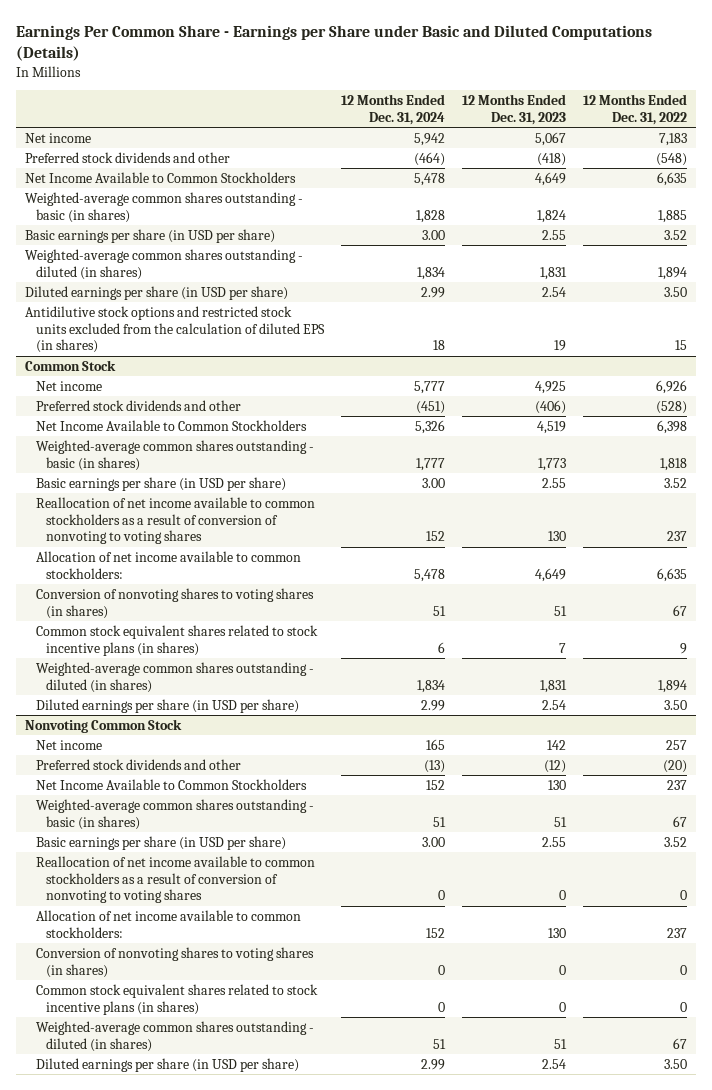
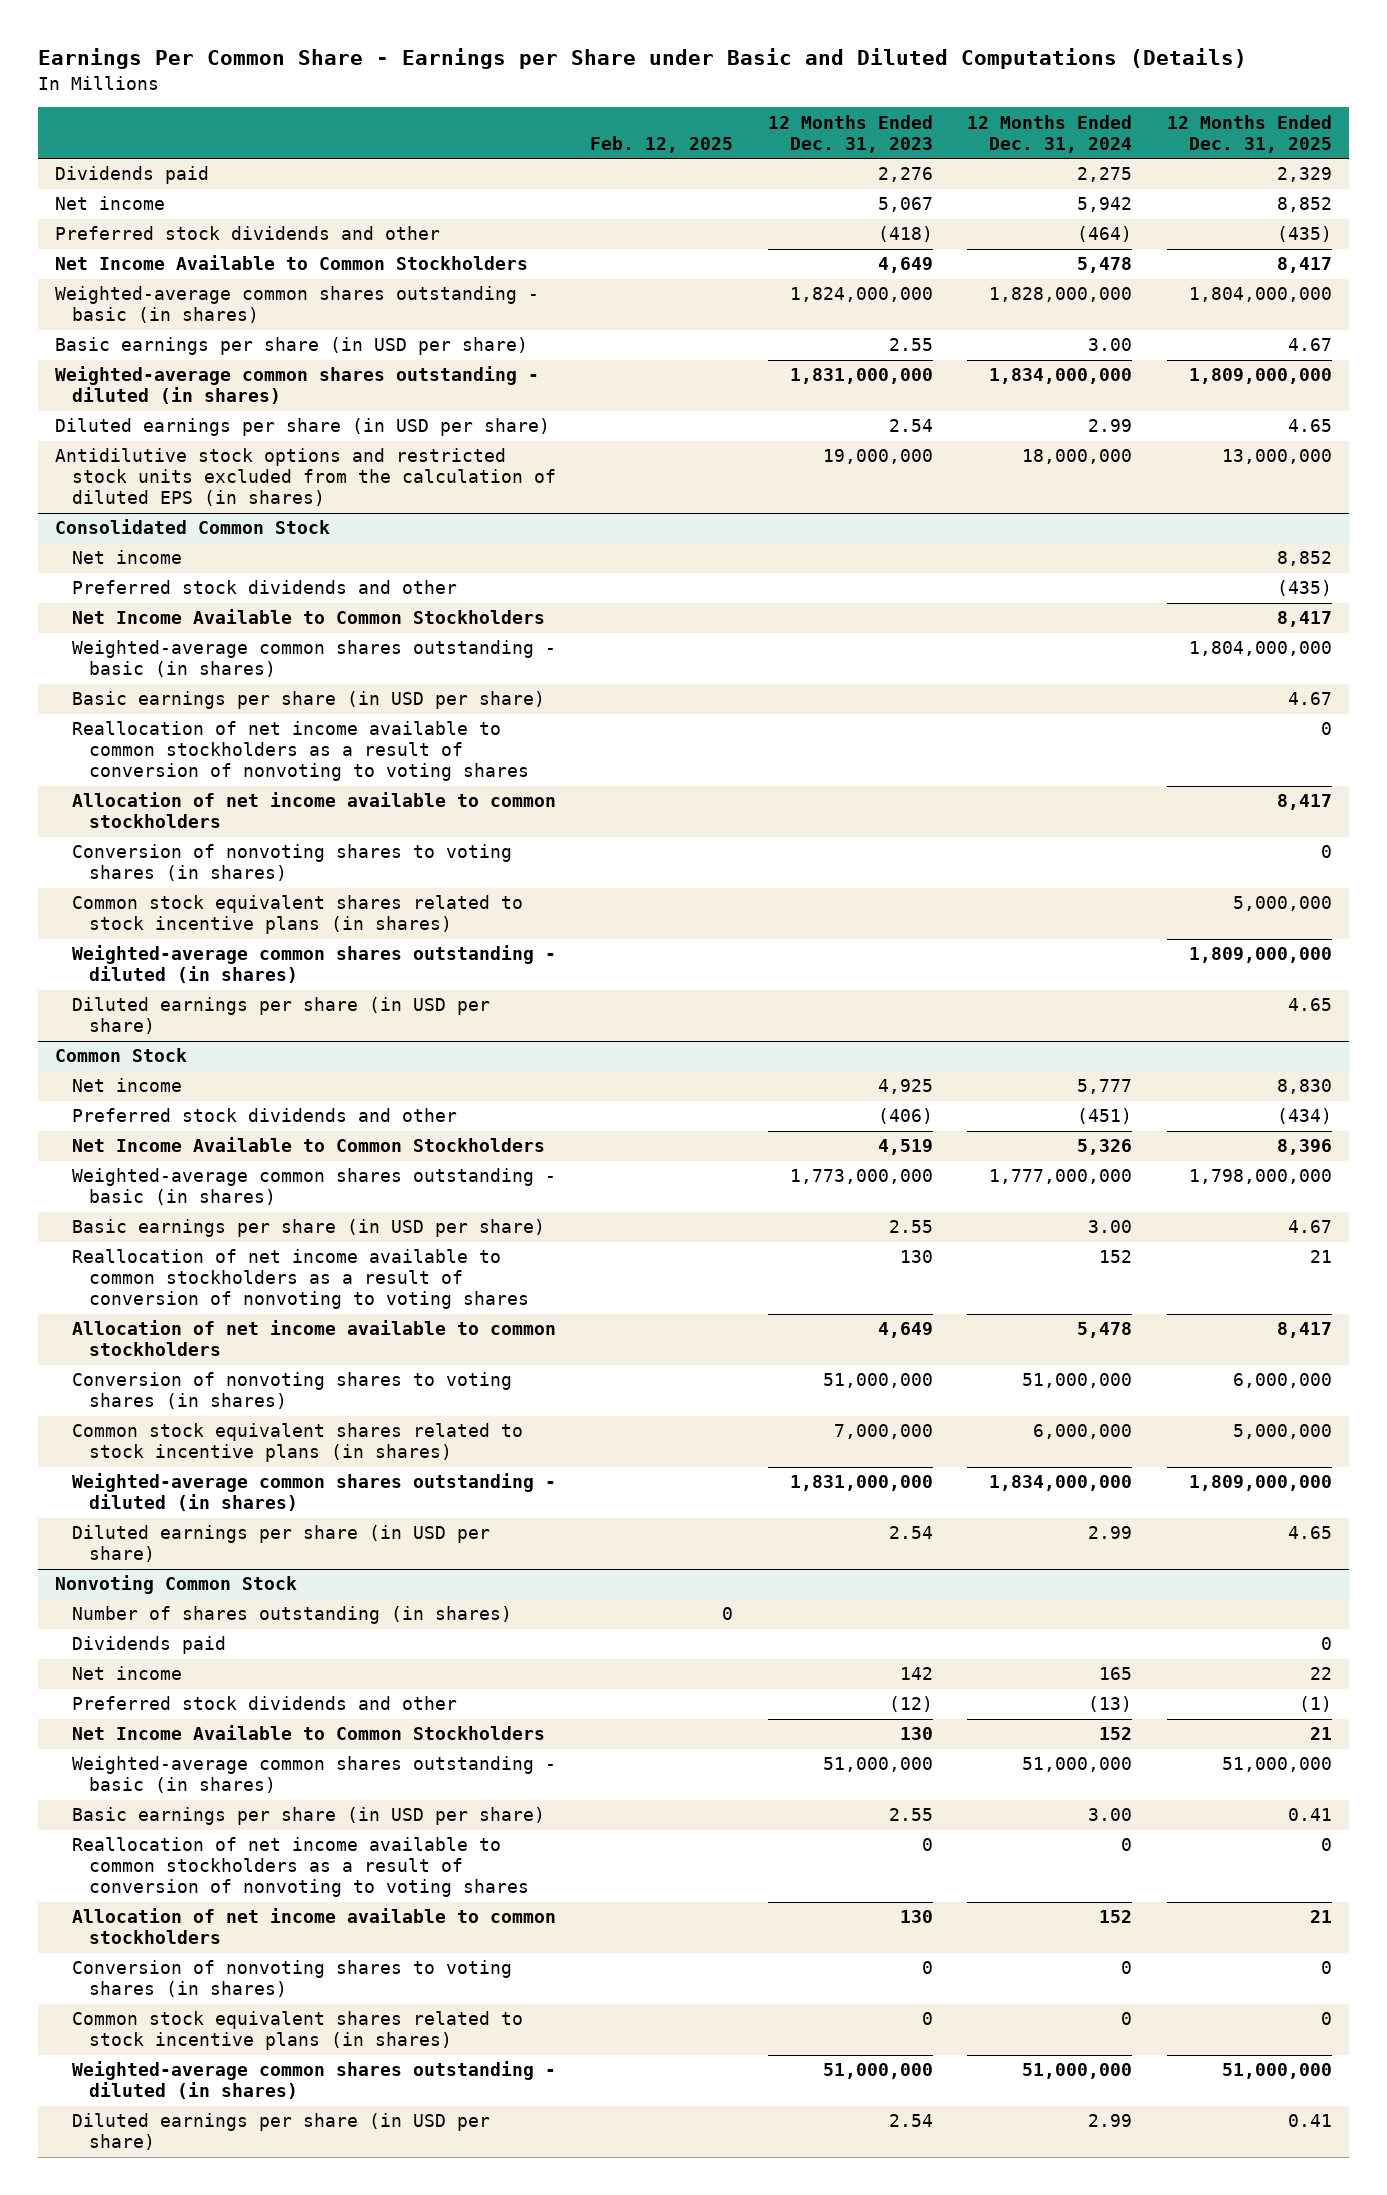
- | 12 Months Ended Dec. 31, 2024 | 12 Months Ended Dec. 31, 2023 | 12 Months Ended Dec. 31, 2022
+ | Feb. 12, 2025 | 12 Months Ended Dec. 31, 2023 | 12 Months Ended Dec. 31, 2024 | 12 Months Ended Dec. 31, 2025
+ Dividends paid | | 2,276 | 2,275 | 2,329
- Weighted-average common shares outstanding - basic (in shares) | 1,828 | 1,824 | 1,885
+ Weighted-average common shares outstanding - basic (in shares) | | 1,824,000,000 | 1,828,000,000 | 1,804,000,000
- Weighted-average common shares outstanding - diluted (in shares) | 1,834 | 1,831 | 1,894
+ Weighted-average common shares outstanding - diluted (in shares) | | 1,831,000,000 | 1,834,000,000 | 1,809,000,000
- Antidilutive stock options and restricted stock units excluded from the calculation of diluted EPS (in shares) | 18 | 19 | 15
+ Antidilutive stock options and restricted stock units excluded from the calculation of diluted EPS (in shares) | | 19,000,000 | 18,000,000 | 13,000,000
+ Consolidated Common Stock
+ Net income | | | | 8,852
+ Preferred stock dividends and other | | | | (435)
+ Net Income Available to Common Stockholders | | | | 8,417
+ Weighted-average common shares outstanding - basic (in shares) | | | | 1,804,000,000
+ Basic earnings per share (in USD per share) | | | | 4.67
+ Reallocation of net income available to common stockholders as a result of conversion of nonvoting to voting shares | | | | 0
+ Allocation of net income available to common stockholders | | | | 8,417
+ Conversion of nonvoting shares to voting shares (in shares) | | | | 0
+ Common stock equivalent shares related to stock incentive plans (in shares) | | | | 5,000,000
+ Weighted-average common shares outstanding - diluted (in shares) | | | | 1,809,000,000
+ Diluted earnings per share (in USD per share) | | | | 4.65
@ Common Stock
- Weighted-average common shares outstanding - basic (in shares) | 1,777 | 1,773 | 1,818
+ Weighted-average common shares outstanding - basic (in shares) | | 1,773,000,000 | 1,777,000,000 | 1,798,000,000
- Allocation of net income available to common stockholders: | 5,478 | 4,649 | 6,635
- Conversion of nonvoting shares to voting shares (in shares) | 51 | 51 | 67
- Common stock equivalent shares related to stock incentive plans (in shares) | 6 | 7 | 9
- Weighted-average common shares outstanding - diluted (in shares) | 1,834 | 1,831 | 1,894
+ Allocation of net income available to common stockholders | | 4,649 | 5,478 | 8,417
+ Conversion of nonvoting shares to voting shares (in shares) | | 51,000,000 | 51,000,000 | 6,000,000
+ Common stock equivalent shares related to stock incentive plans (in shares) | | 7,000,000 | 6,000,000 | 5,000,000
+ Weighted-average common shares outstanding - diluted (in shares) | | 1,831,000,000 | 1,834,000,000 | 1,809,000,000
@ Nonvoting Common Stock
+ Number of shares outstanding (in shares) | 0 | | |
+ Dividends paid | | | | 0
- Weighted-average common shares outstanding - basic (in shares) | 51 | 51 | 67
+ Weighted-average common shares outstanding - basic (in shares) | | 51,000,000 | 51,000,000 | 51,000,000
- Allocation of net income available to common stockholders: | 152 | 130 | 237
+ Allocation of net income available to common stockholders | | 130 | 152 | 21
- Weighted-average common shares outstanding - diluted (in shares) | 51 | 51 | 67
+ Weighted-average common shares outstanding - diluted (in shares) | | 51,000,000 | 51,000,000 | 51,000,000

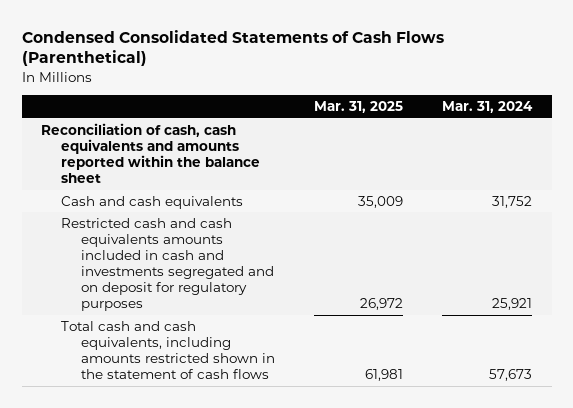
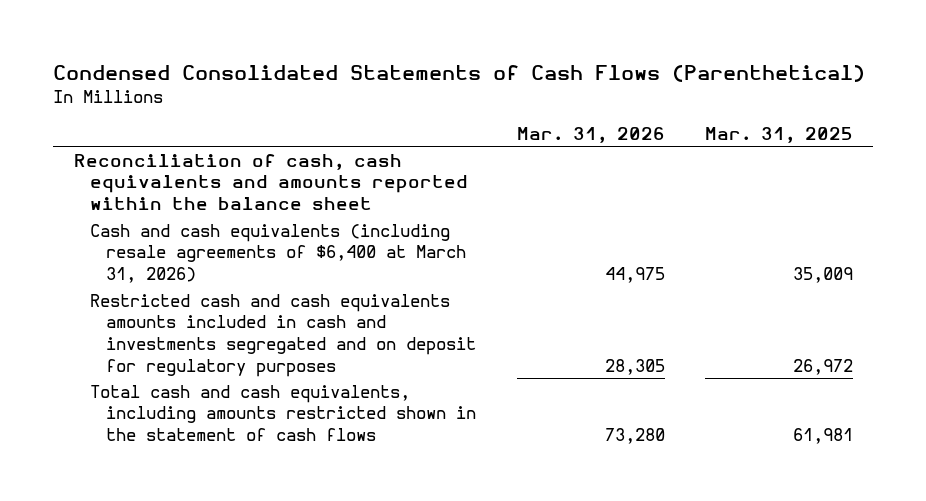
- | Mar. 31, 2025 | Mar. 31, 2024
+ | Mar. 31, 2026 | Mar. 31, 2025
- Cash and cash equivalents | 35,009 | 31,752
+ Cash and cash equivalents (including resale agreements of $6,400 at March 31, 2026) | 44,975 | 35,009

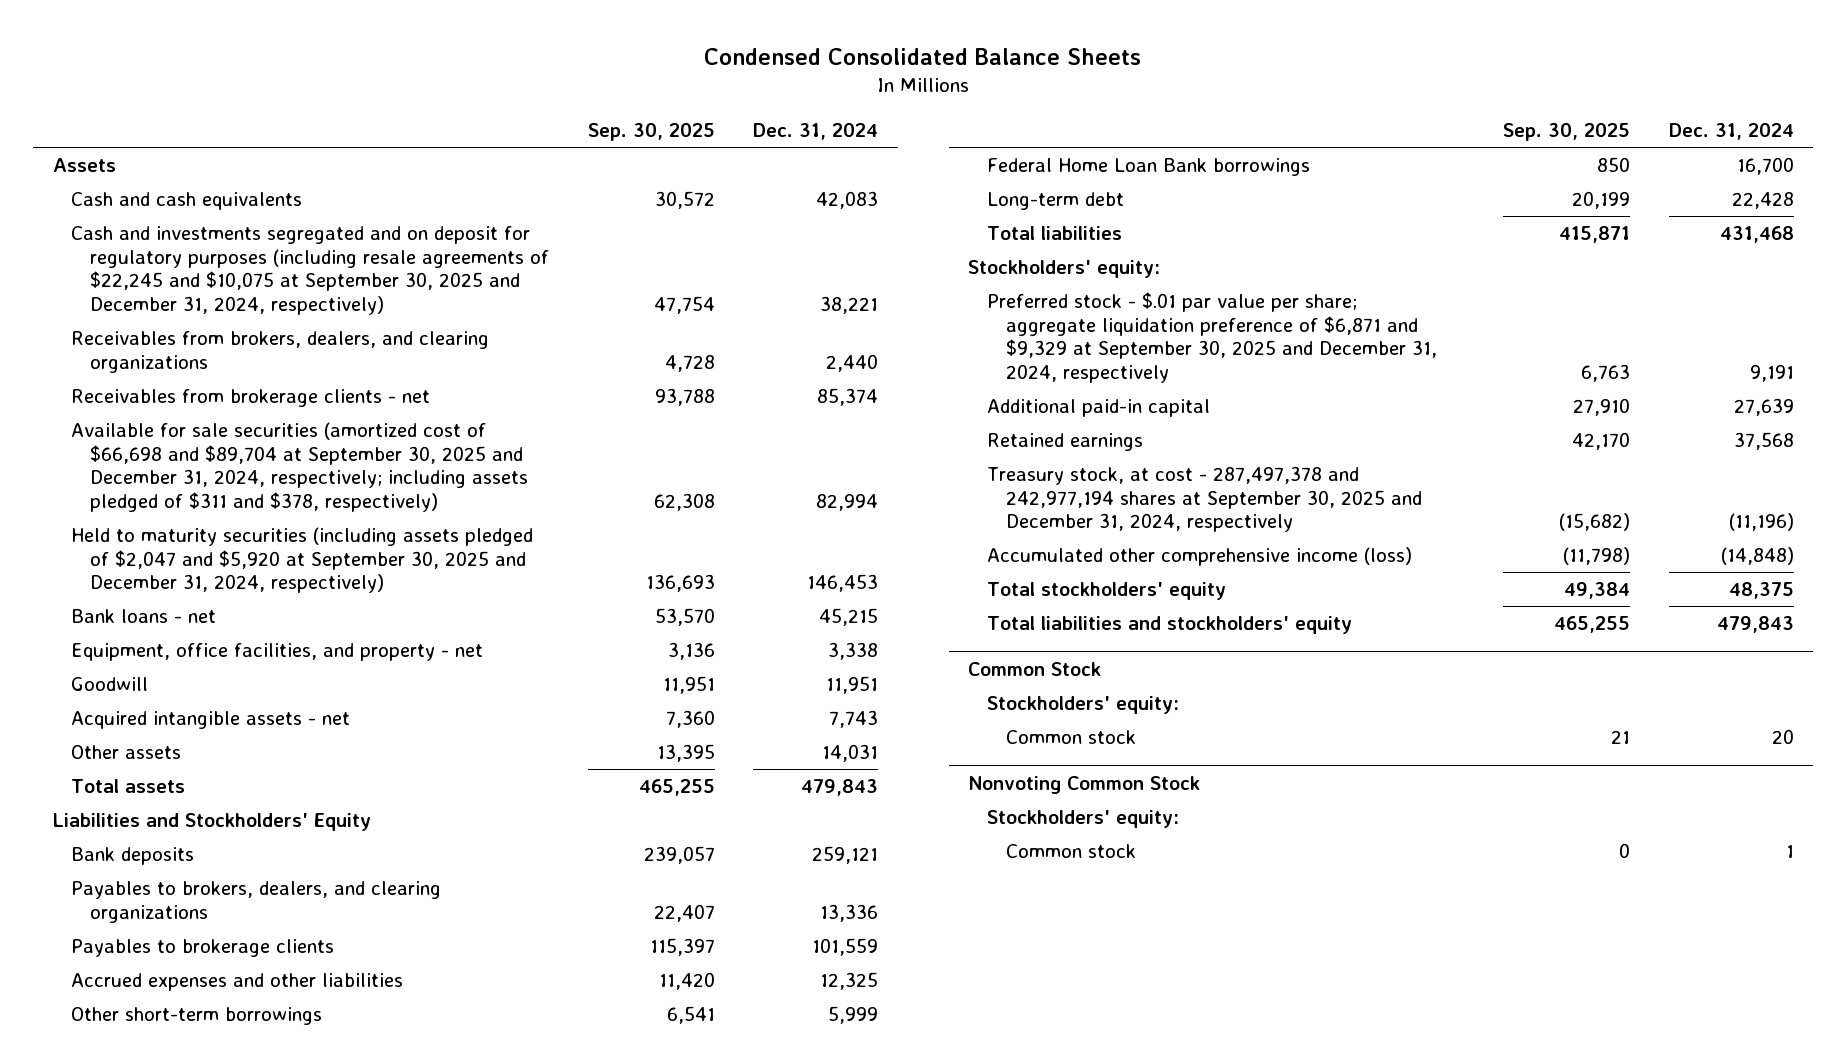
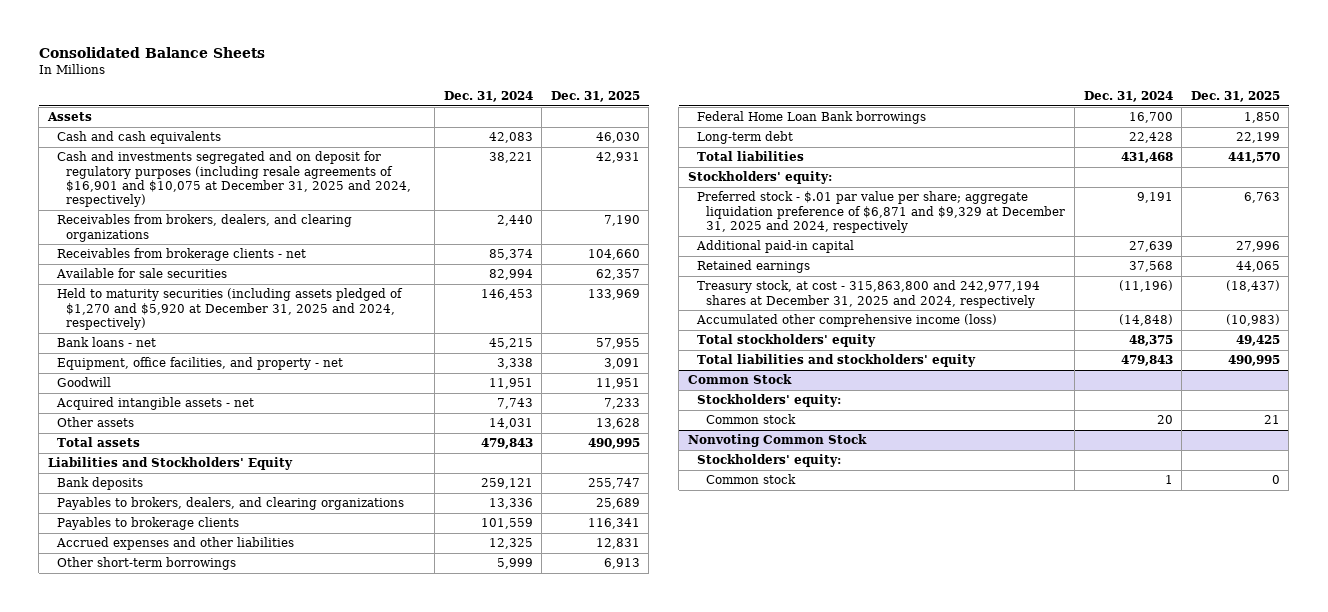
- Condensed Consolidated Balance Sheets
+ Consolidated Balance Sheets
- | Sep. 30, 2025 | Dec. 31, 2024
+ | Dec. 31, 2024 | Dec. 31, 2025
- Cash and investments segregated and on deposit for regulatory purposes (including resale agreements of $22,245 and $10,075 at September 30, 2025 and December 31, 2024, respectively) | 47,754 | 38,221
+ Cash and investments segregated and on deposit for regulatory purposes (including resale agreements of $16,901 and $10,075 at December 31, 2025 and 2024, respectively) | 38,221 | 42,931
- Available for sale securities (amortized cost of $66,698 and $89,704 at September 30, 2025 and December 31, 2024, respectively; including assets pledged of $311 and $378, respectively) | 62,308 | 82,994
- Held to maturity securities (including assets pledged of $2,047 and $5,920 at September 30, 2025 and December 31, 2024, respectively) | 136,693 | 146,453
+ Available for sale securities | 82,994 | 62,357
+ Held to maturity securities (including assets pledged of $1,270 and $5,920 at December 31, 2025 and 2024, respectively) | 146,453 | 133,969
- Preferred stock - $.01 par value per share; aggregate liquidation preference of $6,871 and $9,329 at September 30, 2025 and December 31, 2024, respectively | 6,763 | 9,191
+ Preferred stock - $.01 par value per share; aggregate liquidation preference of $6,871 and $9,329 at December 31, 2025 and 2024, respectively | 9,191 | 6,763
- Treasury stock, at cost - 287,497,378 and 242,977,194 shares at September 30, 2025 and December 31, 2024, respectively | (15,682) | (11,196)
+ Treasury stock, at cost - 315,863,800 and 242,977,194 shares at December 31, 2025 and 2024, respectively | (11,196) | (18,437)

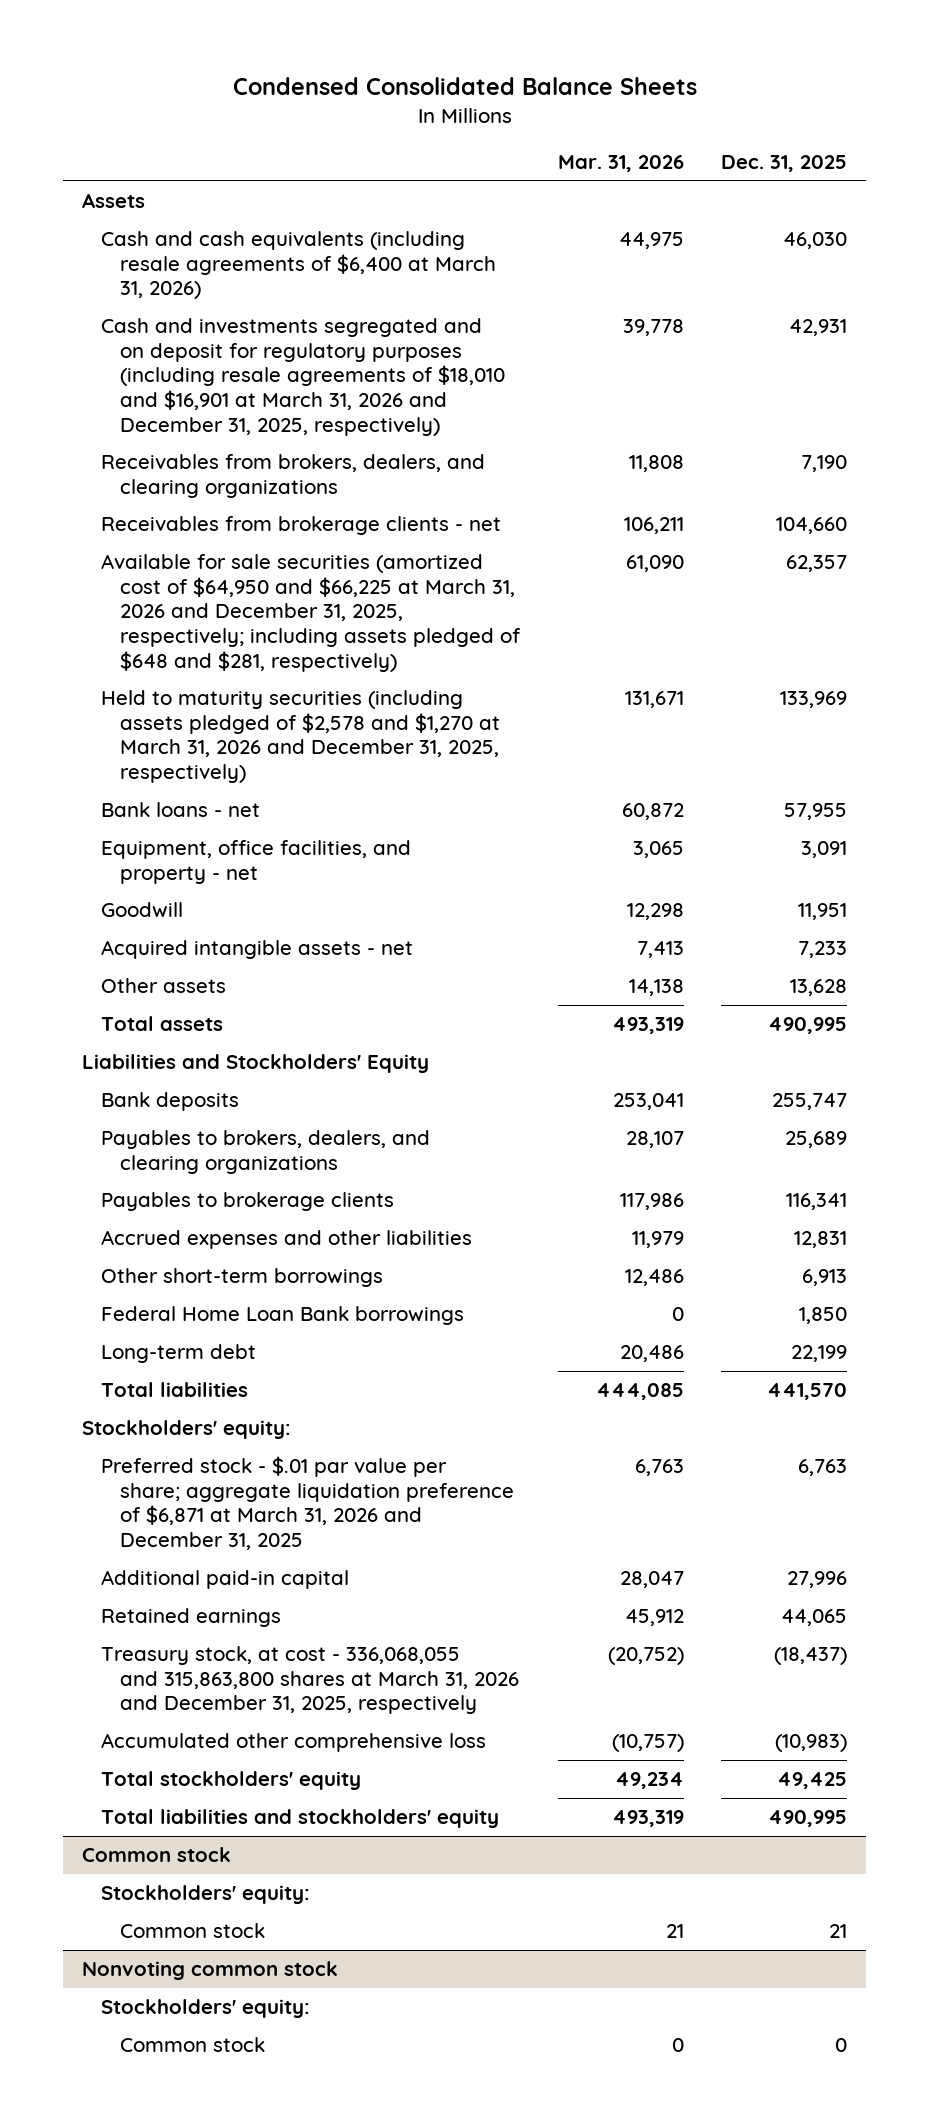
- Consolidated Balance Sheets
+ Condensed Consolidated Balance Sheets
- | Dec. 31, 2024 | Dec. 31, 2025
+ | Mar. 31, 2026 | Dec. 31, 2025
- Cash and cash equivalents | 42,083 | 46,030
- Cash and investments segregated and on deposit for regulatory purposes (including resale agreements of $16,901 and $10,075 at December 31, 2025 and 2024, respectively) | 38,221 | 42,931
+ Cash and cash equivalents (including resale agreements of $6,400 at March 31, 2026) | 44,975 | 46,030
+ Cash and investments segregated and on deposit for regulatory purposes (including resale agreements of $18,010 and $16,901 at March 31, 2026 and December 31, 2025, respectively) | 39,778 | 42,931
- Available for sale securities | 82,994 | 62,357
- Held to maturity securities (including assets pledged of $1,270 and $5,920 at December 31, 2025 and 2024, respectively) | 146,453 | 133,969
+ Available for sale securities (amortized cost of $64,950 and $66,225 at March 31, 2026 and December 31, 2025, respectively; including assets pledged of $648 and $281, respectively) | 61,090 | 62,357
+ Held to maturity securities (including assets pledged of $2,578 and $1,270 at March 31, 2026 and December 31, 2025, respectively) | 131,671 | 133,969
- Preferred stock - $.01 par value per share; aggregate liquidation preference of $6,871 and $9,329 at December 31, 2025 and 2024, respectively | 9,191 | 6,763
+ Preferred stock - $.01 par value per share; aggregate liquidation preference of $6,871 at March 31, 2026 and December 31, 2025 | 6,763 | 6,763
- Treasury stock, at cost - 315,863,800 and 242,977,194 shares at December 31, 2025 and 2024, respectively | (11,196) | (18,437)
- Accumulated other comprehensive income (loss) | (14,848) | (10,983)
+ Treasury stock, at cost - 336,068,055 and 315,863,800 shares at March 31, 2026 and December 31, 2025, respectively | (20,752) | (18,437)
+ Accumulated other comprehensive loss | (10,757) | (10,983)
- Common Stock
+ Common stock
- Nonvoting Common Stock
+ Nonvoting common stock

